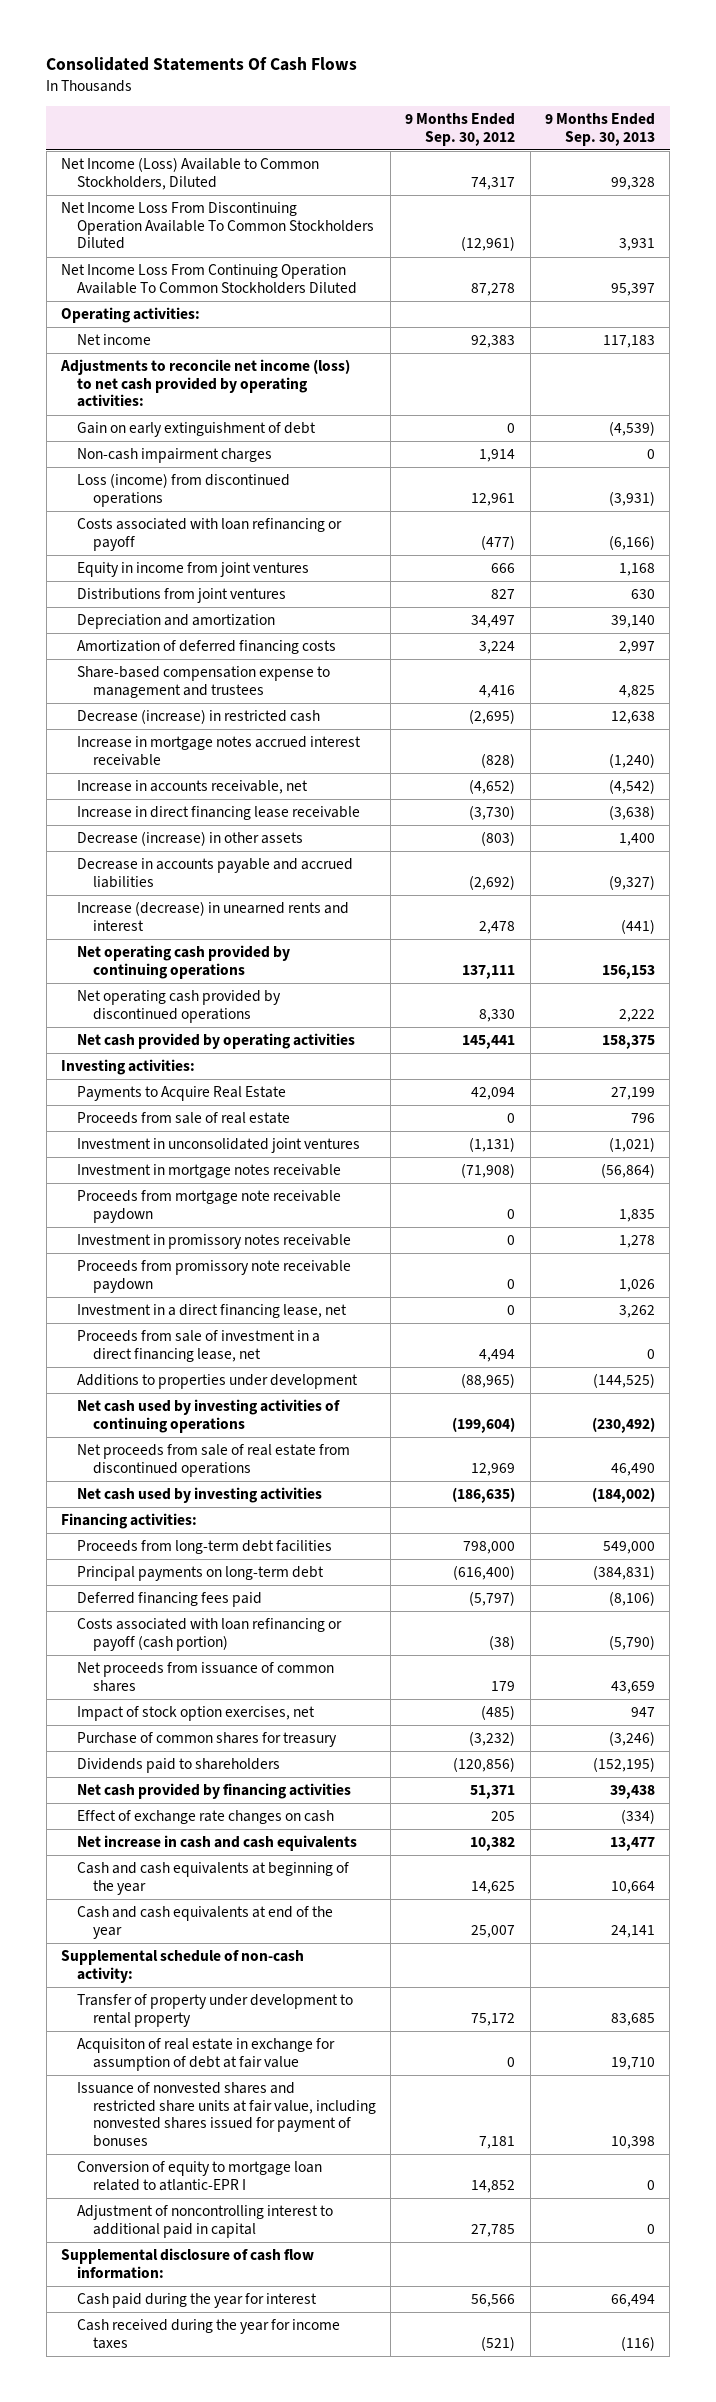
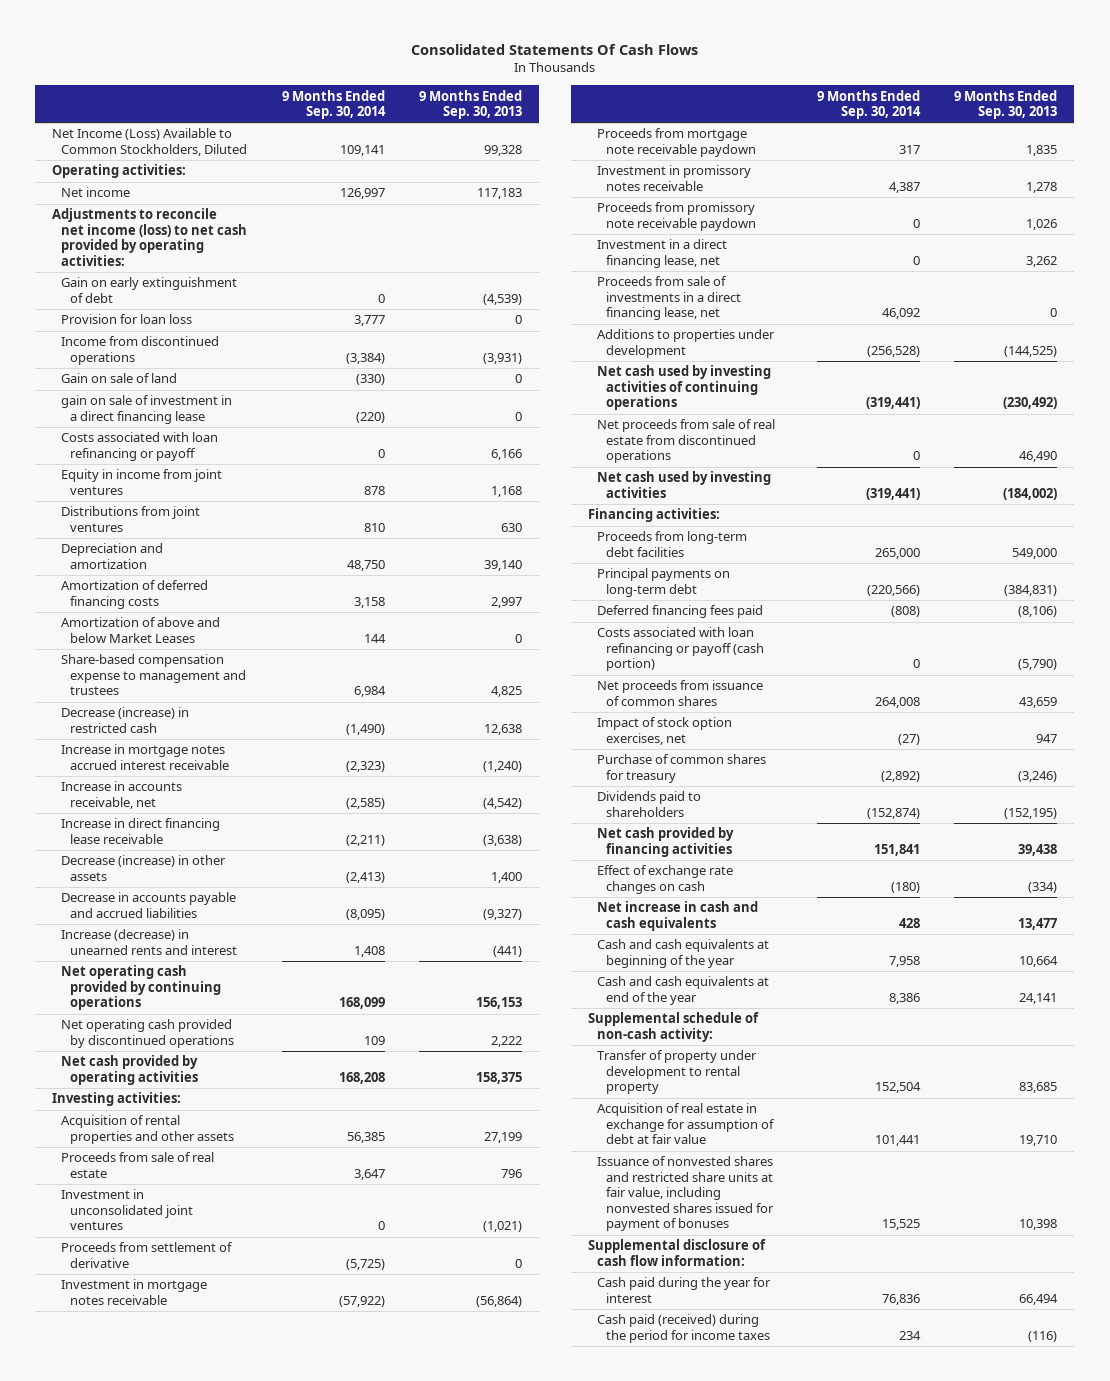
- | 9 Months Ended Sep. 30, 2012 | 9 Months Ended Sep. 30, 2013
+ | 9 Months Ended Sep. 30, 2014 | 9 Months Ended Sep. 30, 2013
- Net Income Loss From Discontinuing Operation Available To Common Stockholders Diluted | (12,961) | 3,931
- Net Income Loss From Continuing Operation Available To Common Stockholders Diluted | 87,278 | 95,397
- Non-cash impairment charges | 1,914 | 0
- Loss (income) from discontinued operations | 12,961 | (3,931)
- Costs associated with loan refinancing or payoff | (477) | (6,166)
+ Provision for loan loss | 3,777 | 0
+ Income from discontinued operations | (3,384) | (3,931)
+ Gain on sale of land | (330) | 0
+ gain on sale of investment in a direct financing lease | (220) | 0
+ Costs associated with loan refinancing or payoff | 0 | 6,166
+ Amortization of above and below Market Leases | 144 | 0
- Payments to Acquire Real Estate | 42,094 | 27,199
+ Acquisition of rental properties and other assets | 56,385 | 27,199
+ Proceeds from settlement of derivative | (5,725) | 0
- Proceeds from sale of investment in a direct financing lease, net | 4,494 | 0
+ Proceeds from sale of investments in a direct financing lease, net | 46,092 | 0
- Acquisiton of real estate in exchange for assumption of debt at fair value | 0 | 19,710
+ Acquisition of real estate in exchange for assumption of debt at fair value | 101,441 | 19,710
- Conversion of equity to mortgage loan related to atlantic-EPR I | 14,852 | 0
- Adjustment of noncontrolling interest to additional paid in capital | 27,785 | 0
- Cash received during the year for income taxes | (521) | (116)
+ Cash paid (received) during the period for income taxes | 234 | (116)

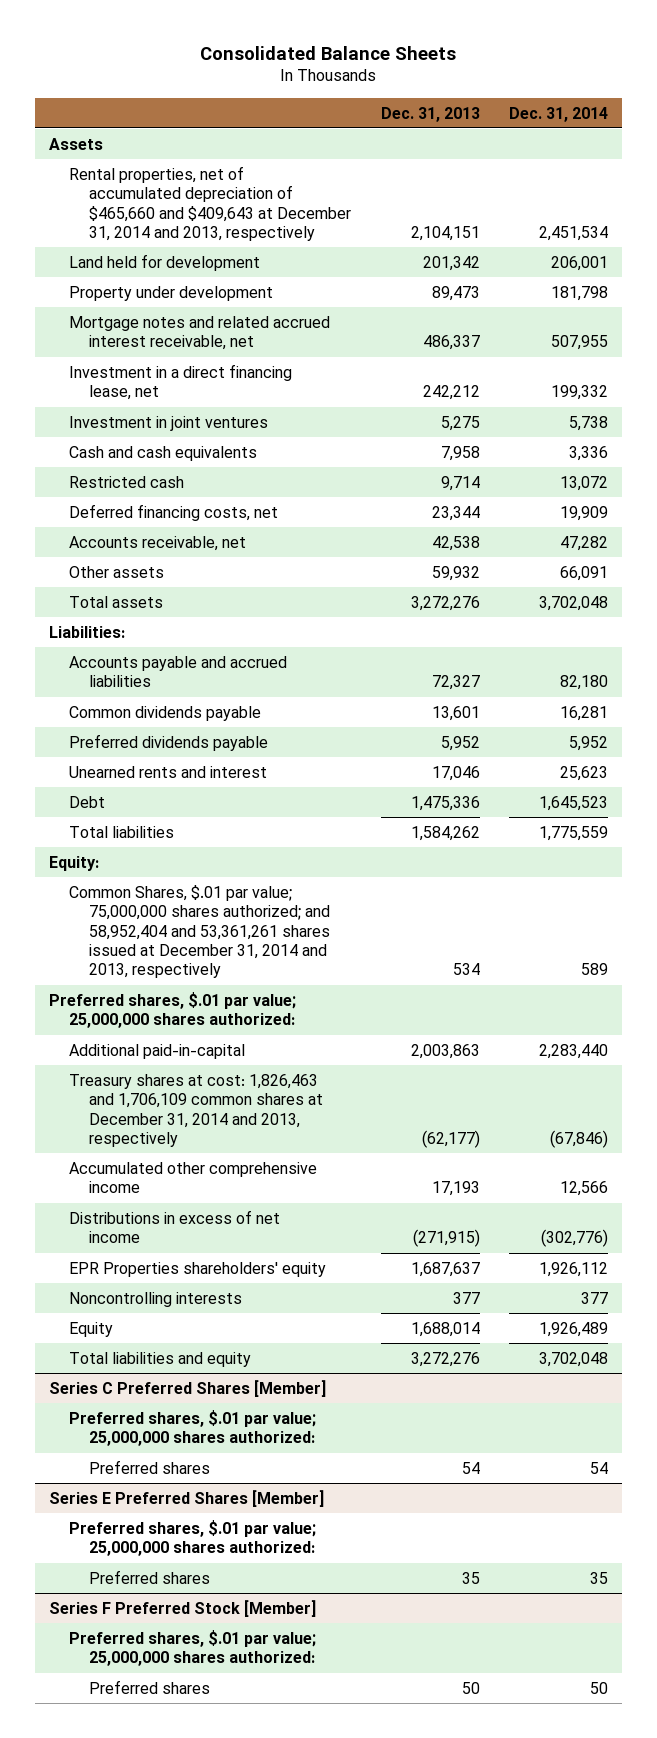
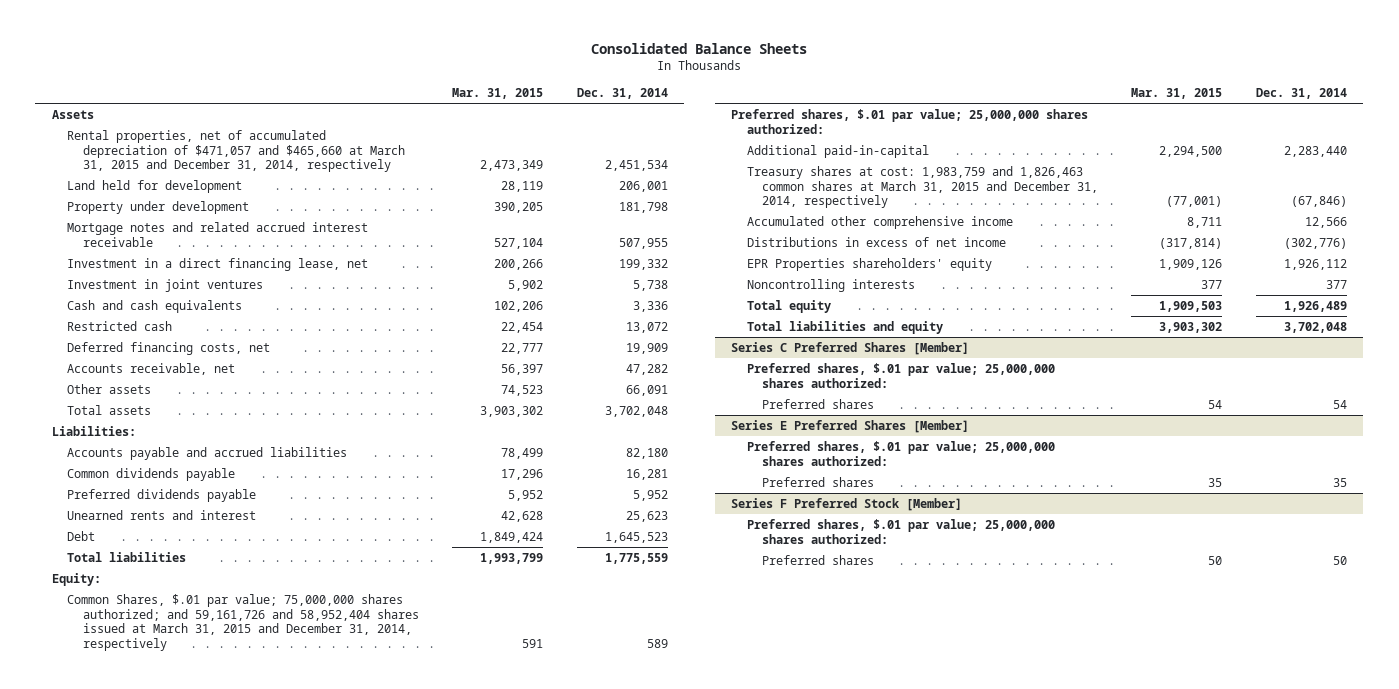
- | Dec. 31, 2013 | Dec. 31, 2014
+ | Mar. 31, 2015 | Dec. 31, 2014
- Rental properties, net of accumulated depreciation of $465,660 and $409,643 at December 31, 2014 and 2013, respectively | 2,104,151 | 2,451,534
+ Rental properties, net of accumulated depreciation of $471,057 and $465,660 at March 31, 2015 and December 31, 2014, respectively | 2,473,349 | 2,451,534
- Mortgage notes and related accrued interest receivable, net | 486,337 | 507,955
+ Mortgage notes and related accrued interest receivable | 527,104 | 507,955
- Common Shares, $.01 par value; 75,000,000 shares authorized; and 58,952,404 and 53,361,261 shares issued at December 31, 2014 and 2013, respectively | 534 | 589
+ Common Shares, $.01 par value; 75,000,000 shares authorized; and 59,161,726 and 58,952,404 shares issued at March 31, 2015 and December 31, 2014, respectively | 591 | 589
- Treasury shares at cost: 1,826,463 and 1,706,109 common shares at December 31, 2014 and 2013, respectively | (62,177) | (67,846)
+ Treasury shares at cost: 1,983,759 and 1,826,463 common shares at March 31, 2015 and December 31, 2014, respectively | (77,001) | (67,846)
- Equity | 1,688,014 | 1,926,489
+ Total equity | 1,909,503 | 1,926,489

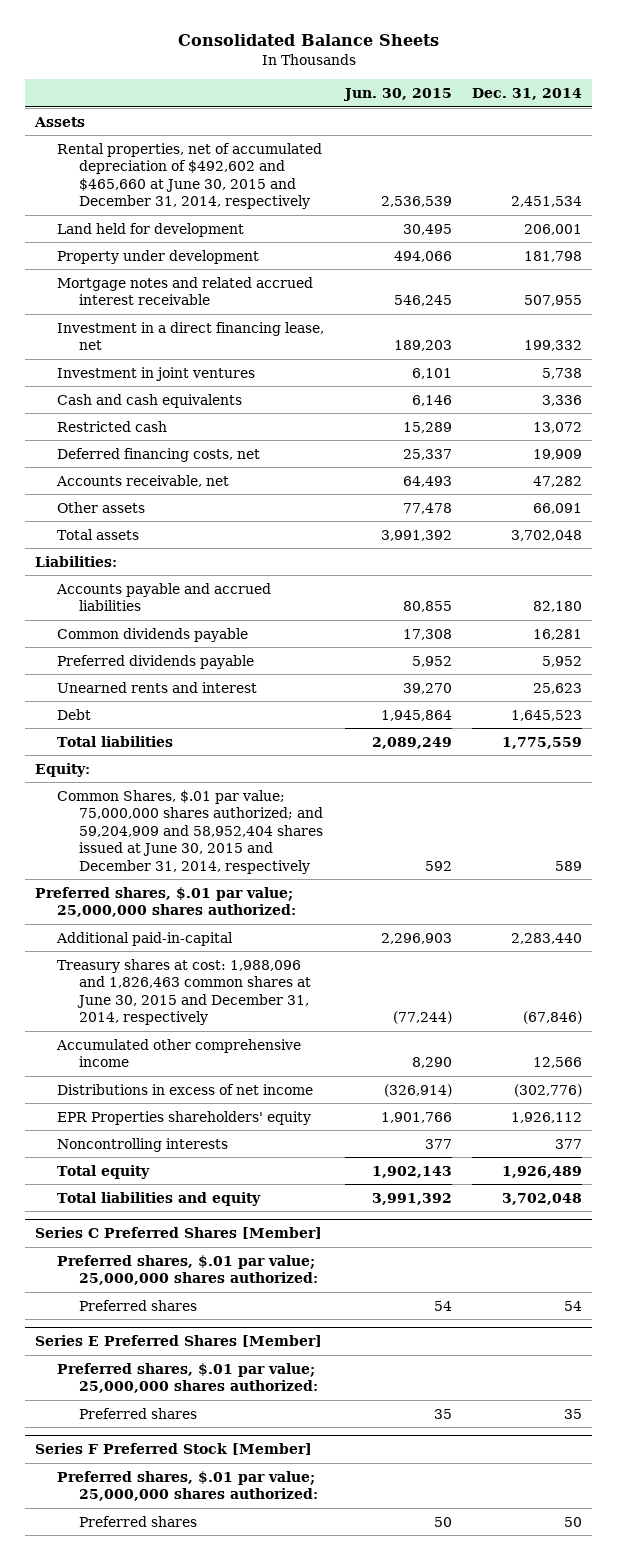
- | Mar. 31, 2015 | Dec. 31, 2014
+ | Jun. 30, 2015 | Dec. 31, 2014
- Rental properties, net of accumulated depreciation of $471,057 and $465,660 at March 31, 2015 and December 31, 2014, respectively | 2,473,349 | 2,451,534
+ Rental properties, net of accumulated depreciation of $492,602 and $465,660 at June 30, 2015 and December 31, 2014, respectively | 2,536,539 | 2,451,534
- Common Shares, $.01 par value; 75,000,000 shares authorized; and 59,161,726 and 58,952,404 shares issued at March 31, 2015 and December 31, 2014, respectively | 591 | 589
+ Common Shares, $.01 par value; 75,000,000 shares authorized; and 59,204,909 and 58,952,404 shares issued at June 30, 2015 and December 31, 2014, respectively | 592 | 589
- Treasury shares at cost: 1,983,759 and 1,826,463 common shares at March 31, 2015 and December 31, 2014, respectively | (77,001) | (67,846)
+ Treasury shares at cost: 1,988,096 and 1,826,463 common shares at June 30, 2015 and December 31, 2014, respectively | (77,244) | (67,846)

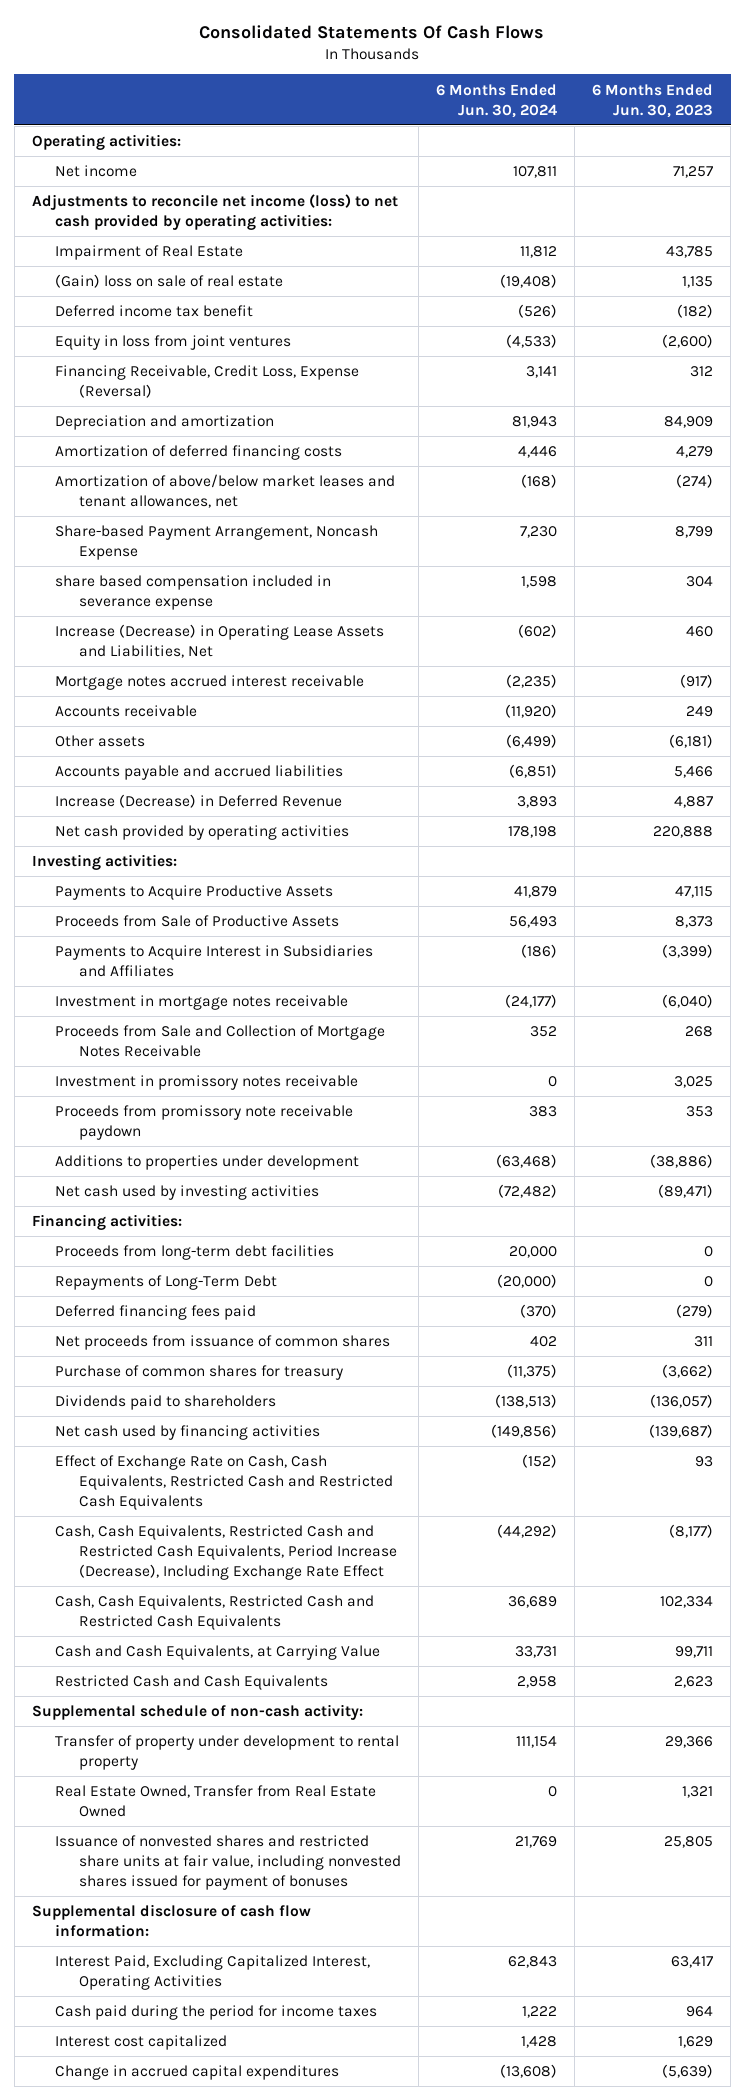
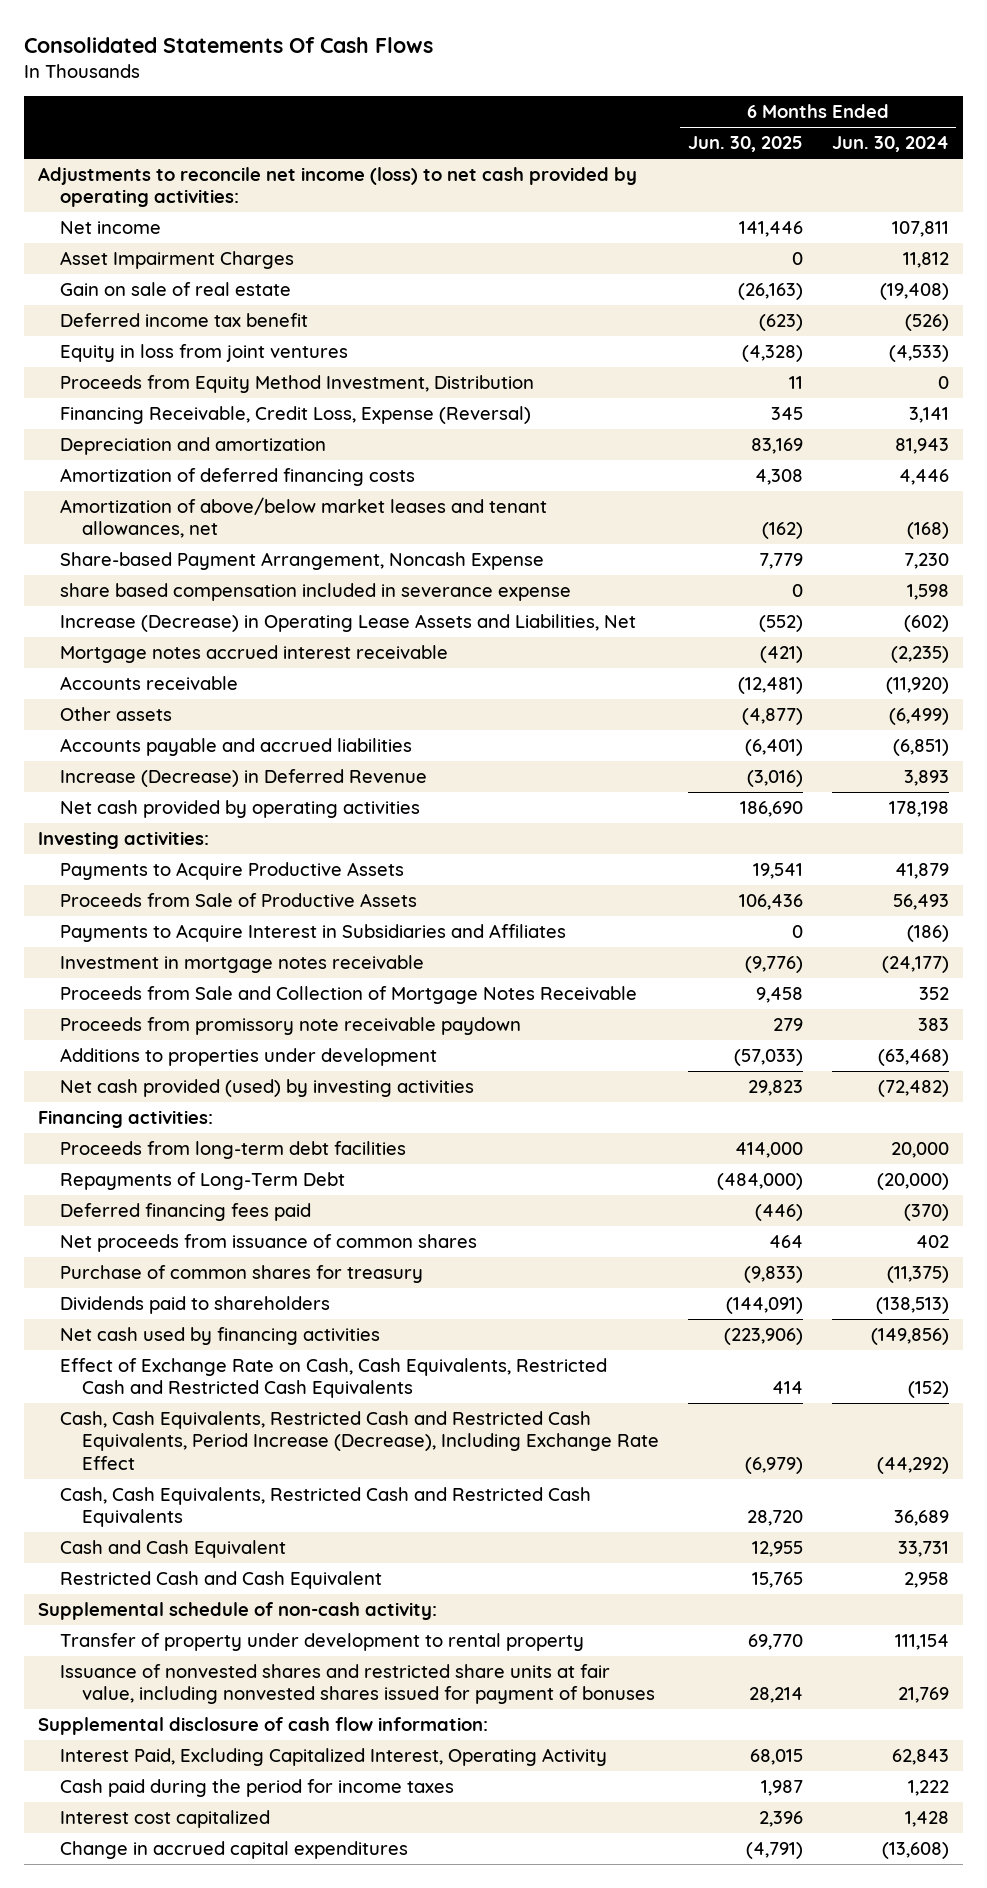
- | 6 Months Ended Jun. 30, 2024 | 6 Months Ended Jun. 30, 2023
+ | 6 Months Ended Jun. 30, 2025 | 6 Months Ended Jun. 30, 2024
- Operating activities:
- Impairment of Real Estate | 11,812 | 43,785
- (Gain) loss on sale of real estate | (19,408) | 1,135
moved down: Net income | 141,446 | 107,811
+ Asset Impairment Charges | 0 | 11,812
+ Gain on sale of real estate | (26,163) | (19,408)
+ Proceeds from Equity Method Investment, Distribution | 11 | 0
- Investment in promissory notes receivable | 0 | 3,025
- Net cash used by investing activities | (72,482) | (89,471)
+ Net cash provided (used) by investing activities | 29,823 | (72,482)
- Cash and Cash Equivalents, at Carrying Value | 33,731 | 99,711
- Restricted Cash and Cash Equivalents | 2,958 | 2,623
+ Cash and Cash Equivalent | 12,955 | 33,731
+ Restricted Cash and Cash Equivalent | 15,765 | 2,958
- Real Estate Owned, Transfer from Real Estate Owned | 0 | 1,321
- Interest Paid, Excluding Capitalized Interest, Operating Activities | 62,843 | 63,417
+ Interest Paid, Excluding Capitalized Interest, Operating Activity | 68,015 | 62,843

